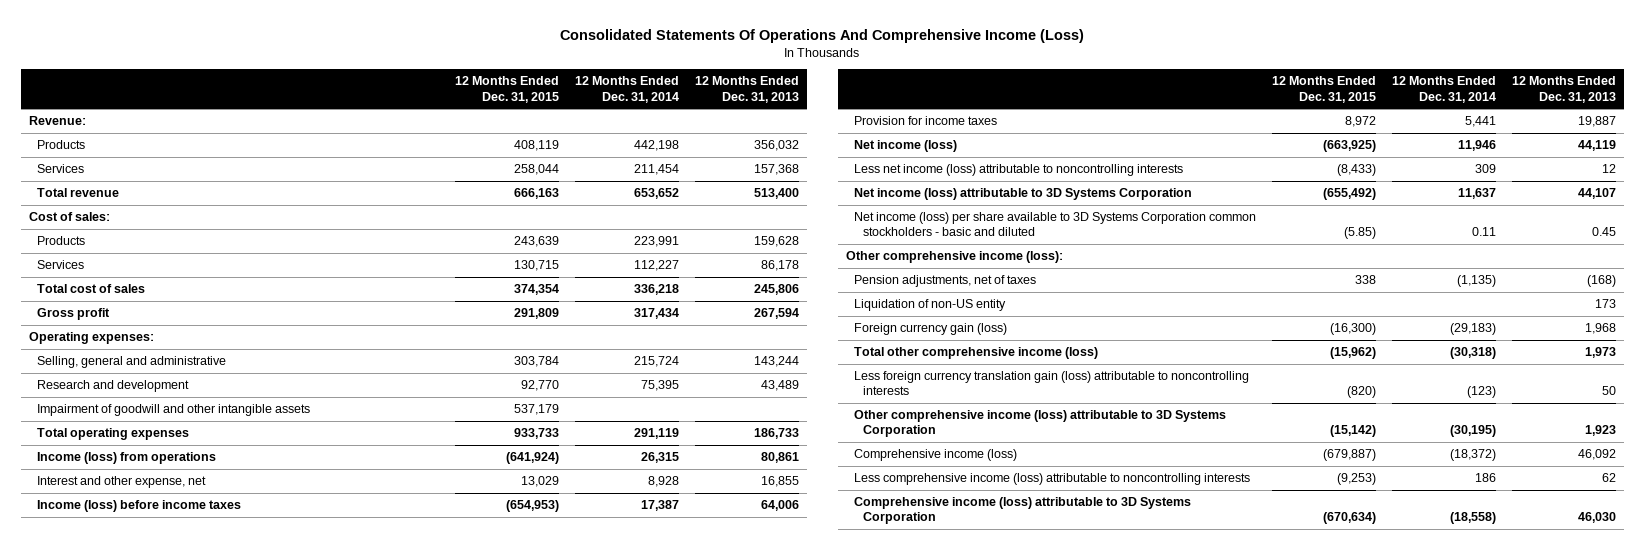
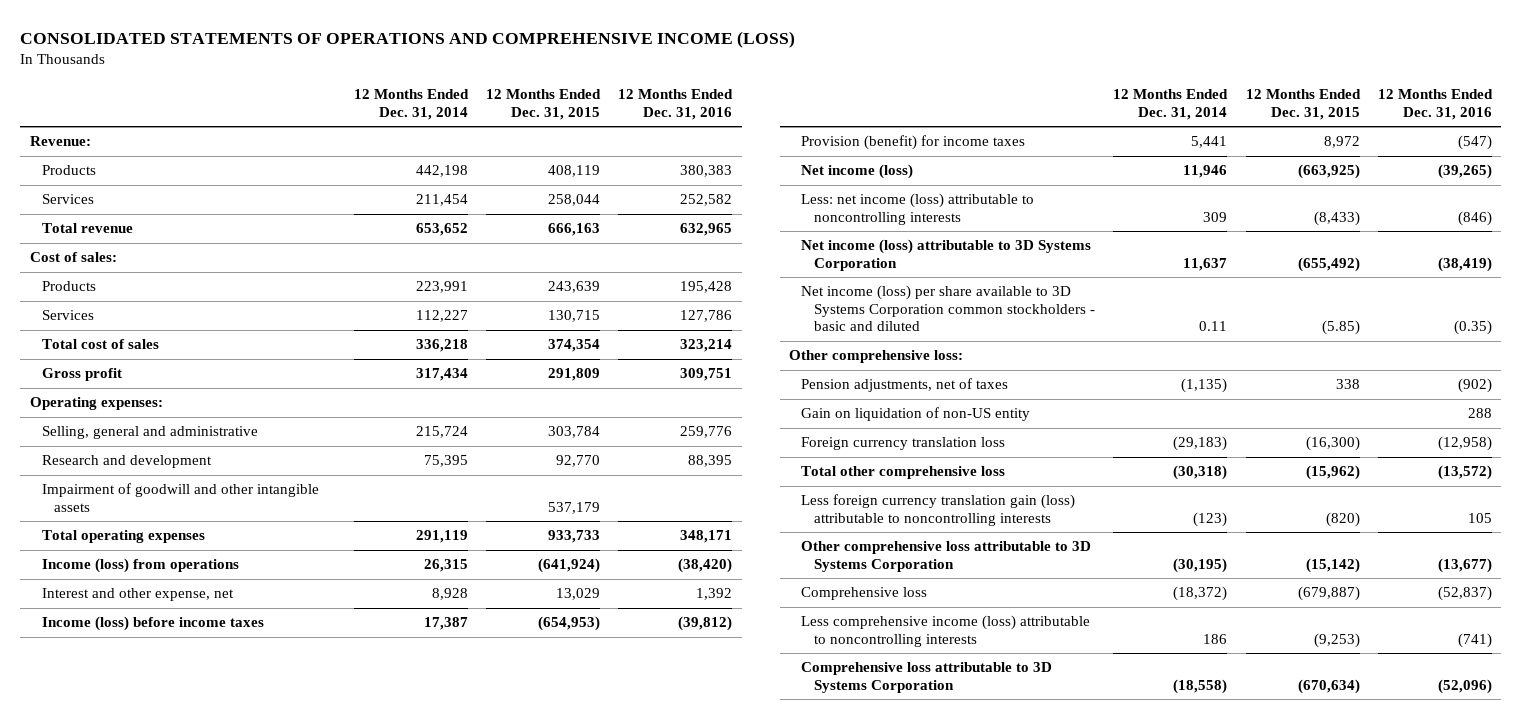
- Consolidated Statements Of Operations And Comprehensive Income (Loss)
+ CONSOLIDATED STATEMENTS OF OPERATIONS AND COMPREHENSIVE INCOME (LOSS)
- | 12 Months Ended Dec. 31, 2015 | 12 Months Ended Dec. 31, 2014 | 12 Months Ended Dec. 31, 2013
+ | 12 Months Ended Dec. 31, 2014 | 12 Months Ended Dec. 31, 2015 | 12 Months Ended Dec. 31, 2016
- Provision for income taxes | 8,972 | 5,441 | 19,887
+ Provision (benefit) for income taxes | 5,441 | 8,972 | (547)
- Less net income (loss) attributable to noncontrolling interests | (8,433) | 309 | 12
+ Less: net income (loss) attributable to noncontrolling interests | 309 | (8,433) | (846)
- Other comprehensive income (loss):
+ Other comprehensive loss:
- Liquidation of non-US entity | | | 173
- Foreign currency gain (loss) | (16,300) | (29,183) | 1,968
- Total other comprehensive income (loss) | (15,962) | (30,318) | 1,973
+ Gain on liquidation of non-US entity | | | 288
+ Foreign currency translation loss | (29,183) | (16,300) | (12,958)
+ Total other comprehensive loss | (30,318) | (15,962) | (13,572)
- Other comprehensive income (loss) attributable to 3D Systems Corporation | (15,142) | (30,195) | 1,923
- Comprehensive income (loss) | (679,887) | (18,372) | 46,092
+ Other comprehensive loss attributable to 3D Systems Corporation | (30,195) | (15,142) | (13,677)
+ Comprehensive loss | (18,372) | (679,887) | (52,837)
- Comprehensive income (loss) attributable to 3D Systems Corporation | (670,634) | (18,558) | 46,030
+ Comprehensive loss attributable to 3D Systems Corporation | (18,558) | (670,634) | (52,096)

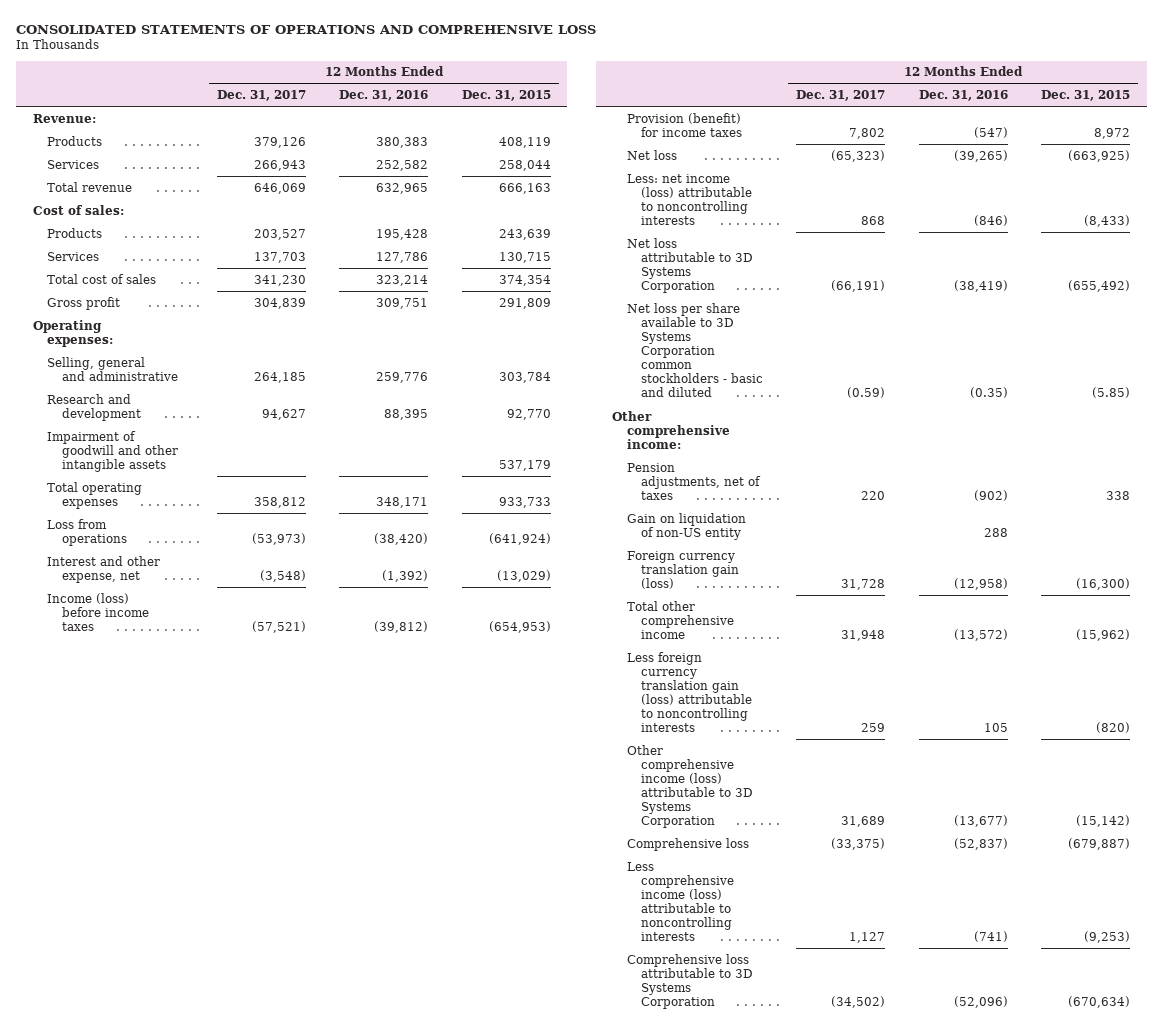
- CONSOLIDATED STATEMENTS OF OPERATIONS AND COMPREHENSIVE INCOME (LOSS)
+ CONSOLIDATED STATEMENTS OF OPERATIONS AND COMPREHENSIVE LOSS
- | 12 Months Ended Dec. 31, 2014 | 12 Months Ended Dec. 31, 2015 | 12 Months Ended Dec. 31, 2016
+ | 12 Months Ended Dec. 31, 2017 | 12 Months Ended Dec. 31, 2016 | 12 Months Ended Dec. 31, 2015
- Income (loss) from operations | 26,315 | (641,924) | (38,420)
- Interest and other expense, net | 8,928 | 13,029 | 1,392
+ Loss from operations | (53,973) | (38,420) | (641,924)
+ Interest and other expense, net | (3,548) | (1,392) | (13,029)
- Net income (loss) | 11,946 | (663,925) | (39,265)
+ Net loss | (65,323) | (39,265) | (663,925)
- Net income (loss) attributable to 3D Systems Corporation | 11,637 | (655,492) | (38,419)
- Net income (loss) per share available to 3D Systems Corporation common stockholders - basic and diluted | 0.11 | (5.85) | (0.35)
- Other comprehensive loss:
+ Net loss attributable to 3D Systems Corporation | (66,191) | (38,419) | (655,492)
+ Net loss per share available to 3D Systems Corporation common stockholders - basic and diluted | (0.59) | (0.35) | (5.85)
+ Other comprehensive income:
- Foreign currency translation loss | (29,183) | (16,300) | (12,958)
- Total other comprehensive loss | (30,318) | (15,962) | (13,572)
+ Foreign currency translation gain (loss) | 31,728 | (12,958) | (16,300)
+ Total other comprehensive income | 31,948 | (13,572) | (15,962)
- Other comprehensive loss attributable to 3D Systems Corporation | (30,195) | (15,142) | (13,677)
+ Other comprehensive income (loss) attributable to 3D Systems Corporation | 31,689 | (13,677) | (15,142)

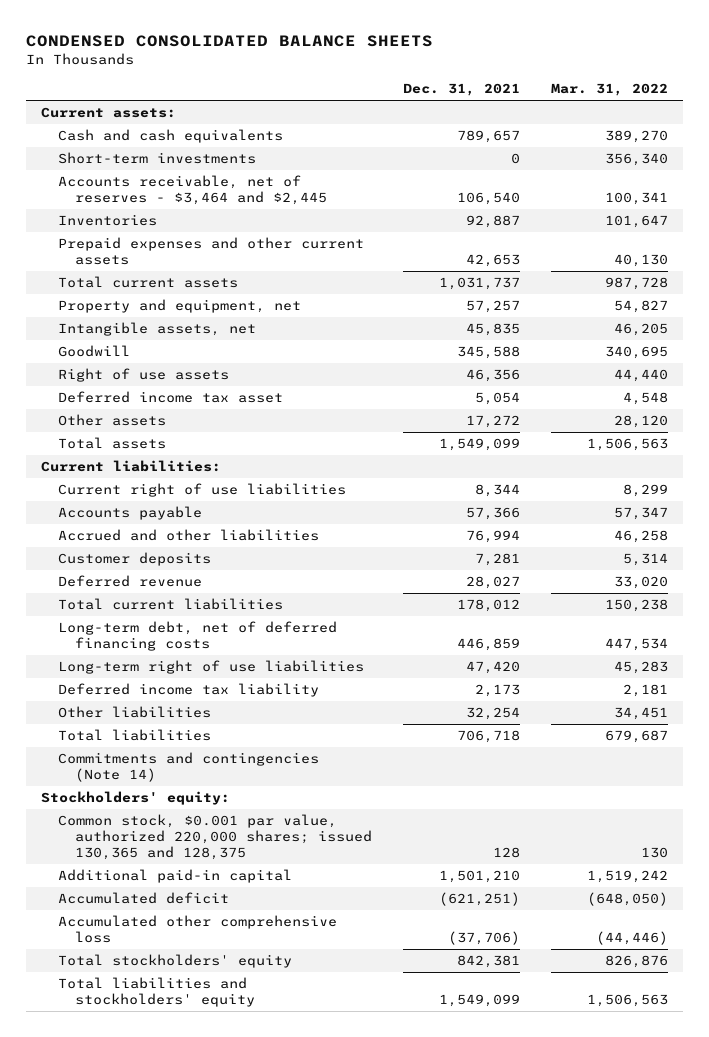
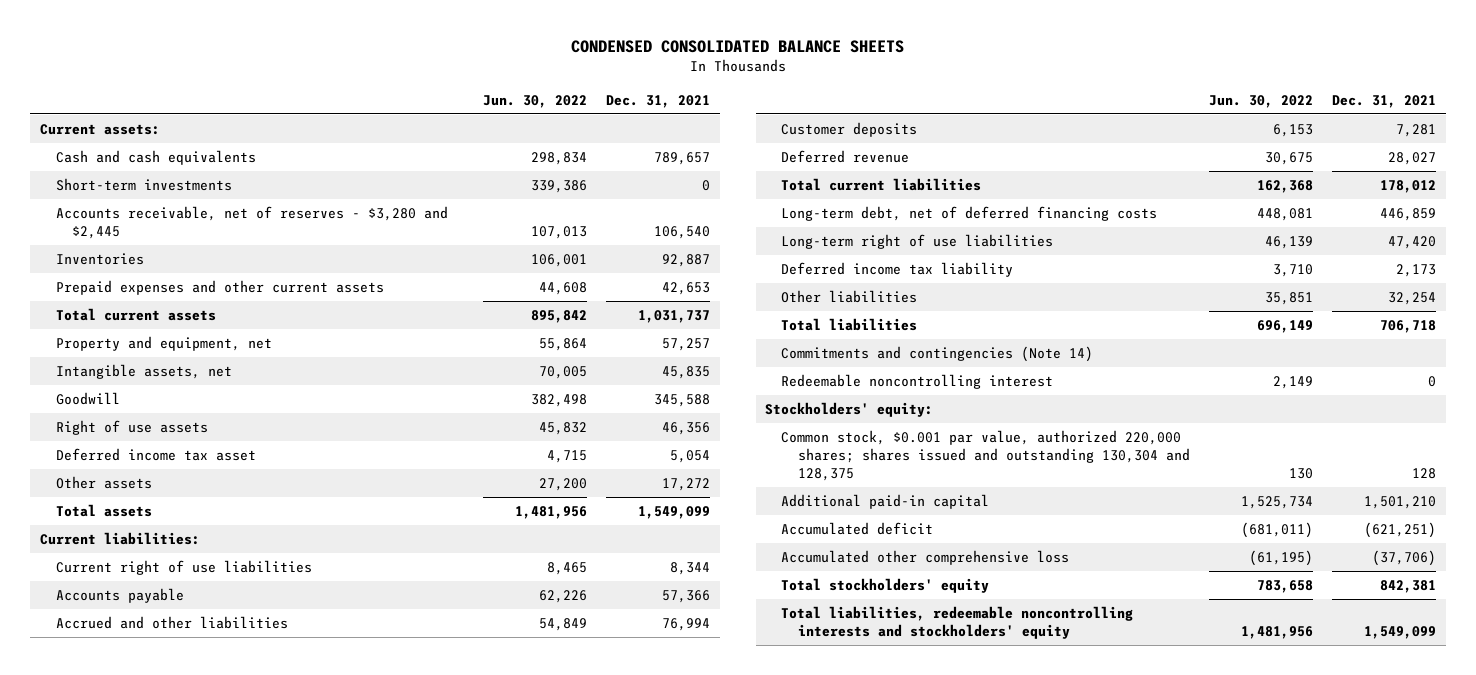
- | Dec. 31, 2021 | Mar. 31, 2022
+ | Jun. 30, 2022 | Dec. 31, 2021
- Accounts receivable, net of reserves - $3,464 and $2,445 | 106,540 | 100,341
+ Accounts receivable, net of reserves - $3,280 and $2,445 | 107,013 | 106,540
+ Redeemable noncontrolling interest | 2,149 | 0
- Common stock, $0.001 par value, authorized 220,000 shares; issued 130,365 and 128,375 | 128 | 130
+ Common stock, $0.001 par value, authorized 220,000 shares; shares issued and outstanding 130,304 and 128,375 | 130 | 128
- Total liabilities and stockholders' equity | 1,549,099 | 1,506,563
+ Total liabilities, redeemable noncontrolling interests and stockholders' equity | 1,481,956 | 1,549,099

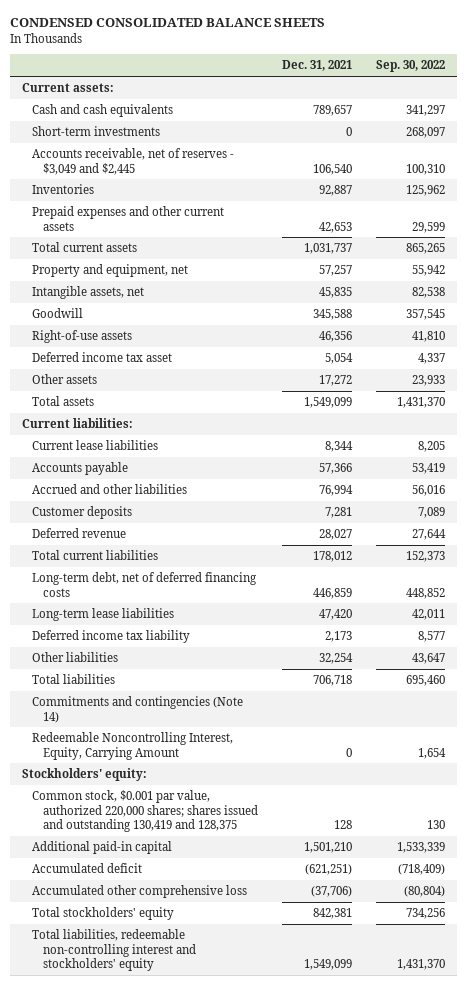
- | Jun. 30, 2022 | Dec. 31, 2021
+ | Dec. 31, 2021 | Sep. 30, 2022
- Accounts receivable, net of reserves - $3,280 and $2,445 | 107,013 | 106,540
+ Accounts receivable, net of reserves - $3,049 and $2,445 | 106,540 | 100,310
- Right of use assets | 45,832 | 46,356
+ Right-of-use assets | 46,356 | 41,810
- Current right of use liabilities | 8,465 | 8,344
+ Current lease liabilities | 8,344 | 8,205
- Long-term right of use liabilities | 46,139 | 47,420
+ Long-term lease liabilities | 47,420 | 42,011
- Redeemable noncontrolling interest | 2,149 | 0
+ Redeemable Noncontrolling Interest, Equity, Carrying Amount | 0 | 1,654
- Common stock, $0.001 par value, authorized 220,000 shares; shares issued and outstanding 130,304 and 128,375 | 130 | 128
+ Common stock, $0.001 par value, authorized 220,000 shares; shares issued and outstanding 130,419 and 128,375 | 128 | 130
- Total liabilities, redeemable noncontrolling interests and stockholders' equity | 1,481,956 | 1,549,099
+ Total liabilities, redeemable non-controlling interest and stockholders' equity | 1,549,099 | 1,431,370

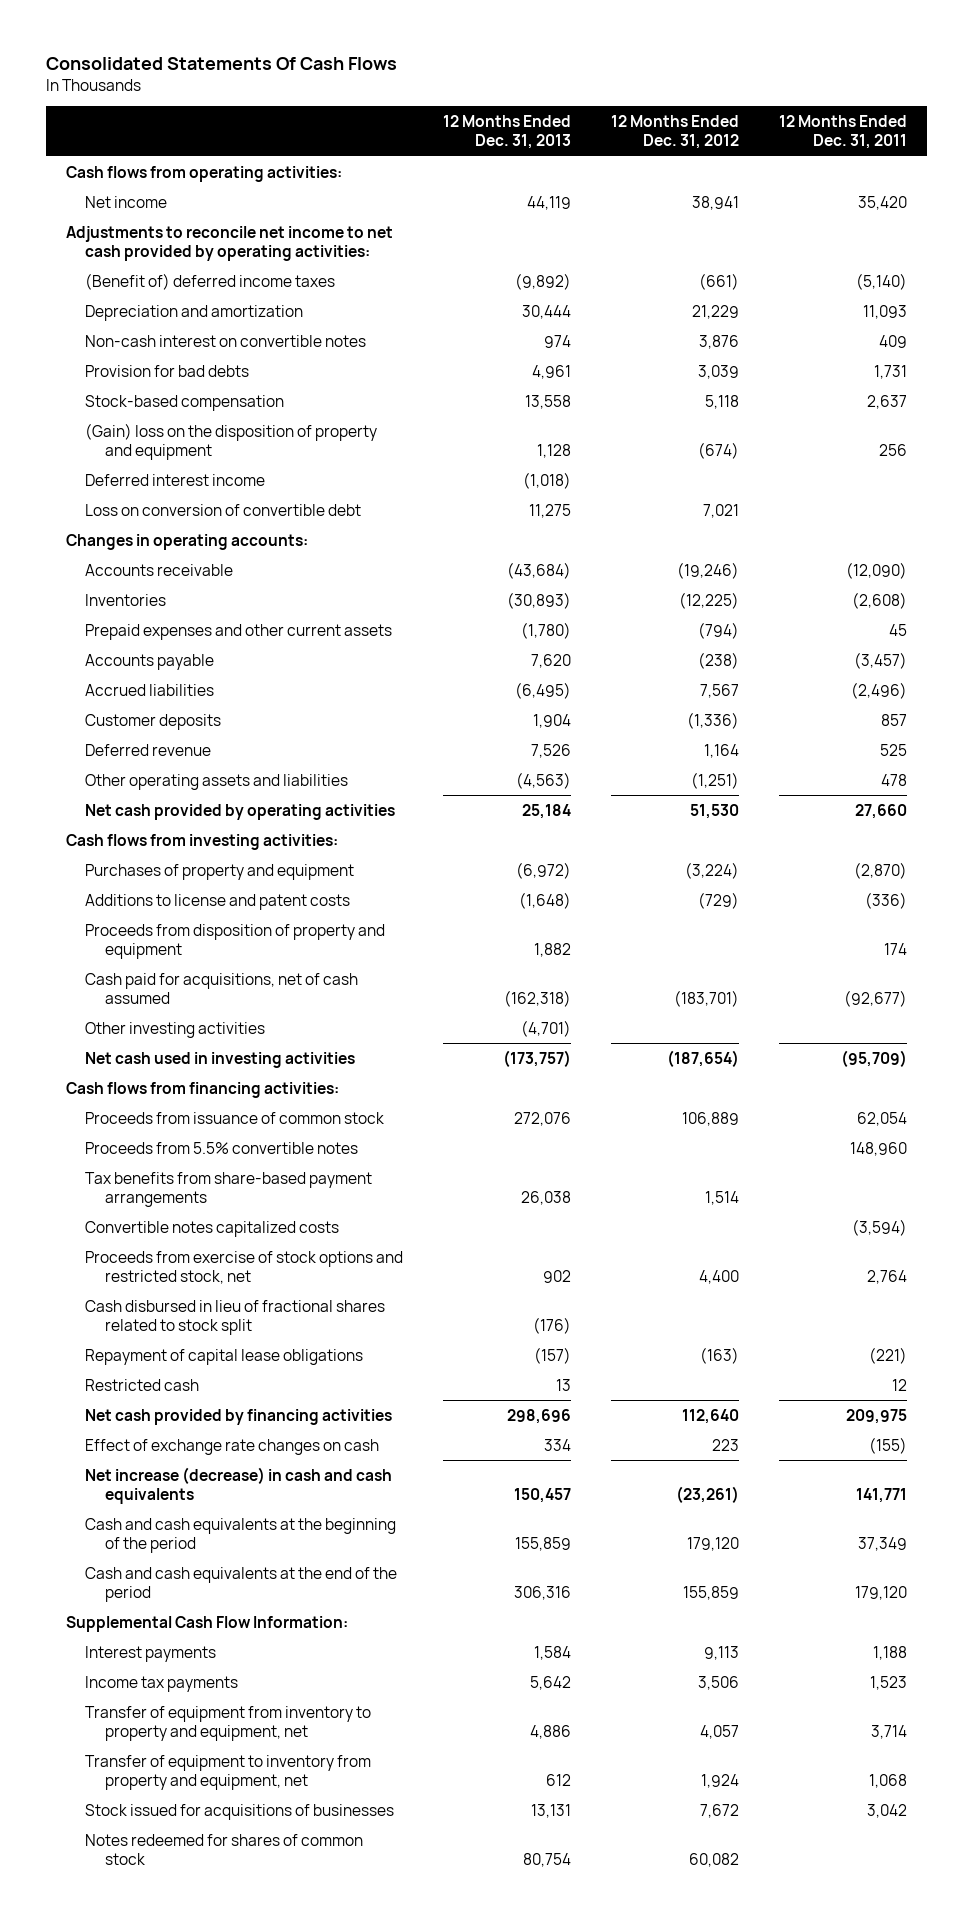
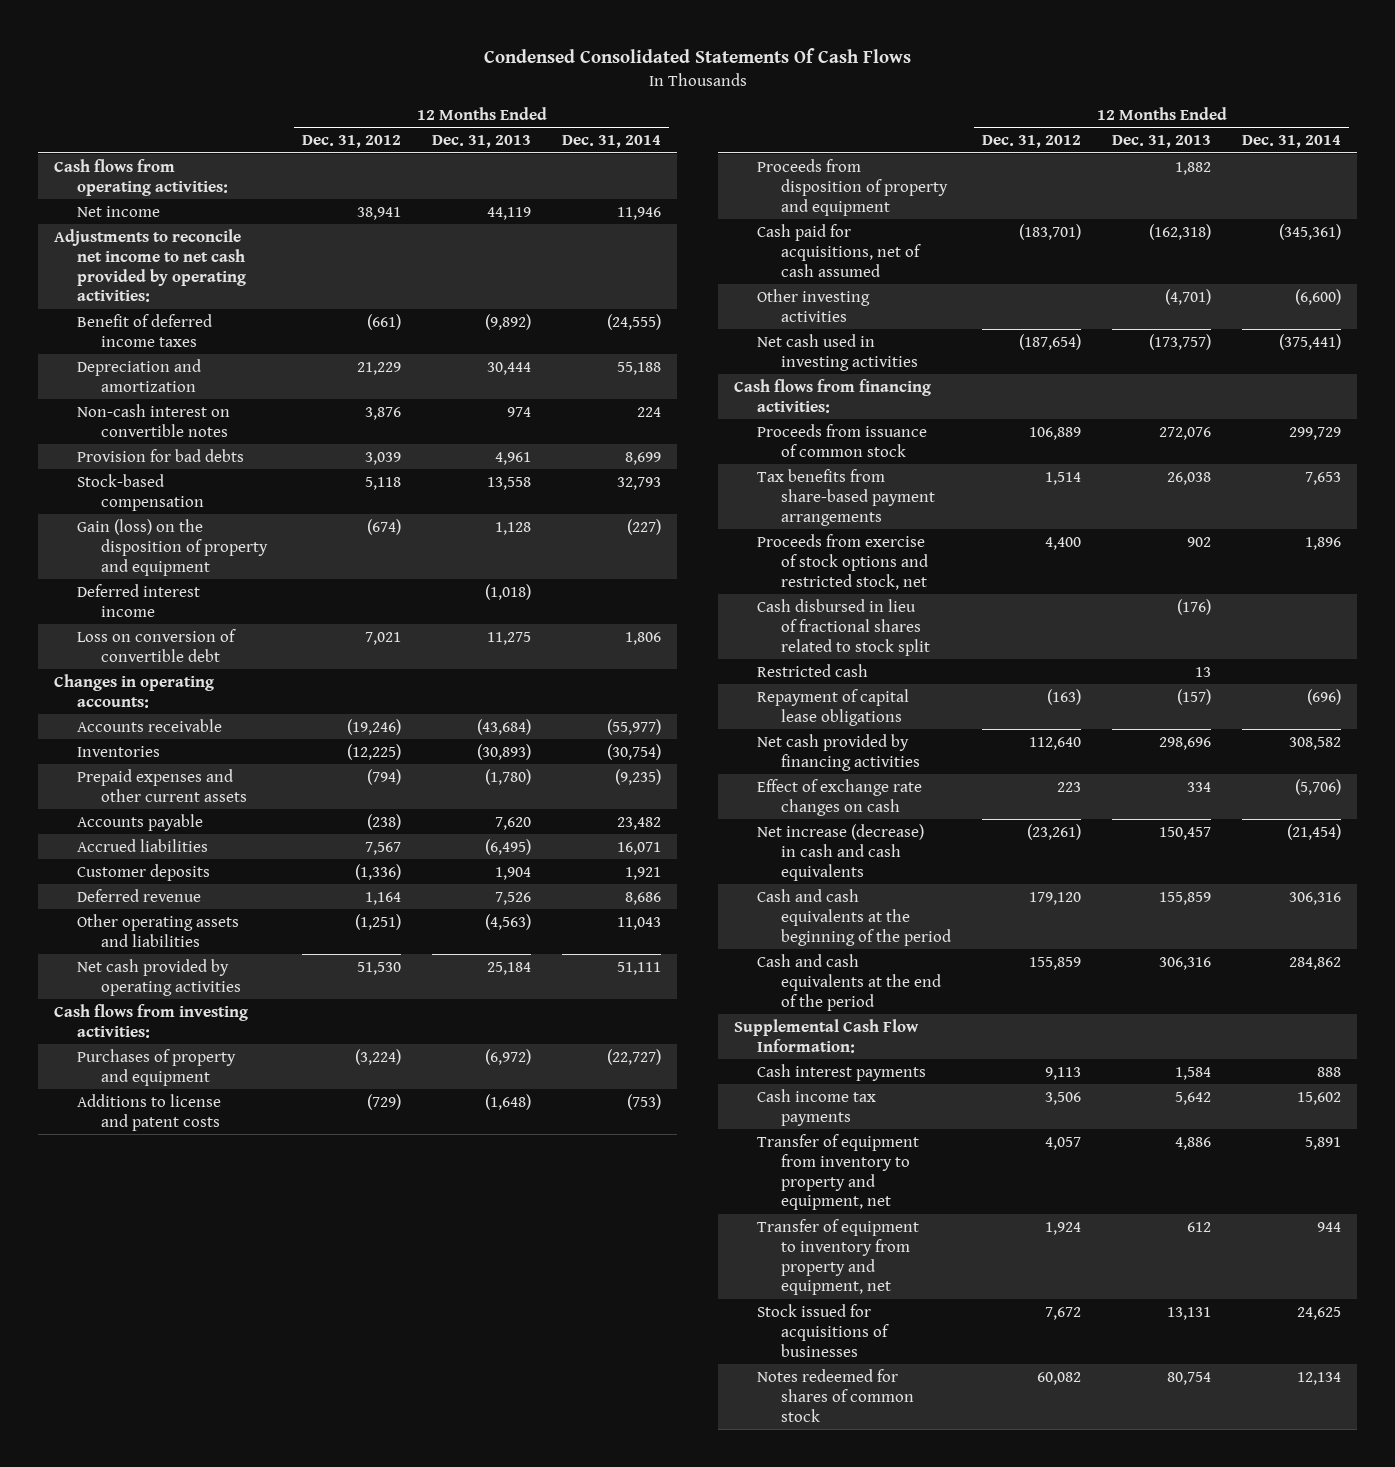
- Consolidated Statements Of Cash Flows
+ Condensed Consolidated Statements Of Cash Flows
- | 12 Months Ended Dec. 31, 2013 | 12 Months Ended Dec. 31, 2012 | 12 Months Ended Dec. 31, 2011
+ | 12 Months Ended Dec. 31, 2012 | 12 Months Ended Dec. 31, 2013 | 12 Months Ended Dec. 31, 2014
- (Benefit of) deferred income taxes | (9,892) | (661) | (5,140)
+ Benefit of deferred income taxes | (661) | (9,892) | (24,555)
- (Gain) loss on the disposition of property and equipment | 1,128 | (674) | 256
+ Gain (loss) on the disposition of property and equipment | (674) | 1,128 | (227)
- Proceeds from 5.5% convertible notes | | | 148,960
- Convertible notes capitalized costs | | | (3,594)
moved down: Repayment of capital lease obligations | (163) | (157) | (696)
- Interest payments | 1,584 | 9,113 | 1,188
- Income tax payments | 5,642 | 3,506 | 1,523
+ Cash interest payments | 9,113 | 1,584 | 888
+ Cash income tax payments | 3,506 | 5,642 | 15,602

